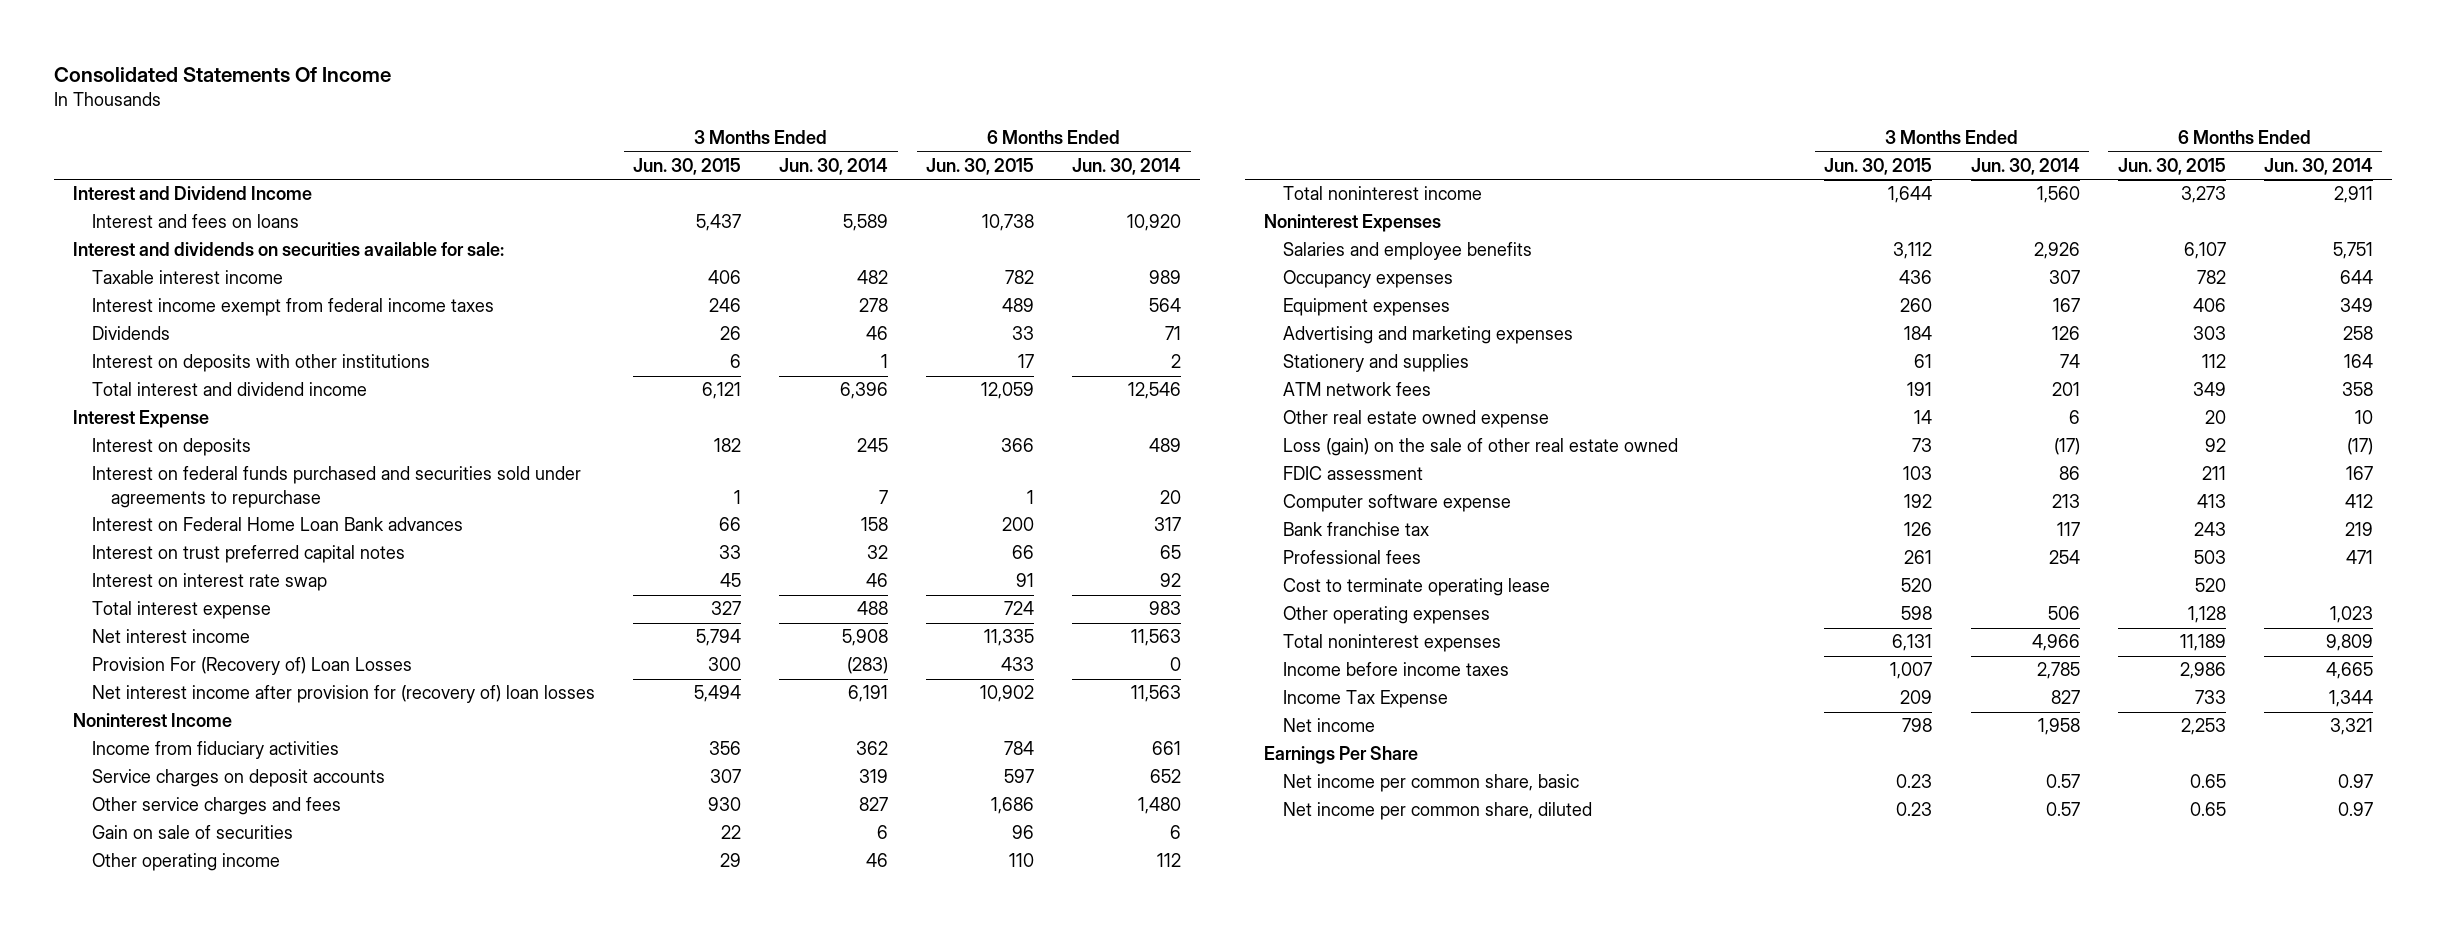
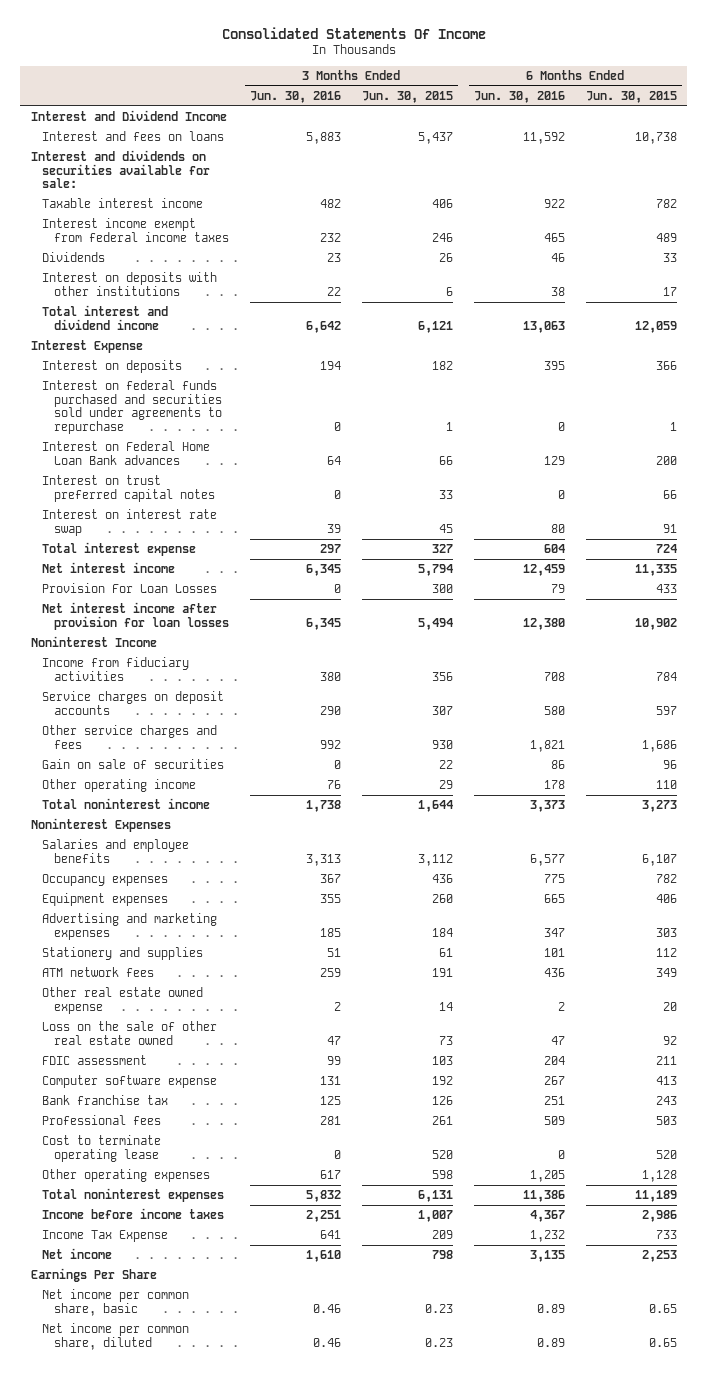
- | 3 Months Ended Jun. 30, 2015 | 3 Months Ended Jun. 30, 2014 | 6 Months Ended Jun. 30, 2015 | 6 Months Ended Jun. 30, 2014
+ | 3 Months Ended Jun. 30, 2016 | 3 Months Ended Jun. 30, 2015 | 6 Months Ended Jun. 30, 2016 | 6 Months Ended Jun. 30, 2015
- Provision For (Recovery of) Loan Losses | 300 | (283) | 433 | 0
- Net interest income after provision for (recovery of) loan losses | 5,494 | 6,191 | 10,902 | 11,563
+ Provision For Loan Losses | 0 | 300 | 79 | 433
+ Net interest income after provision for loan losses | 6,345 | 5,494 | 12,380 | 10,902
- Loss (gain) on the sale of other real estate owned | 73 | (17) | 92 | (17)
+ Loss on the sale of other real estate owned | 47 | 73 | 47 | 92

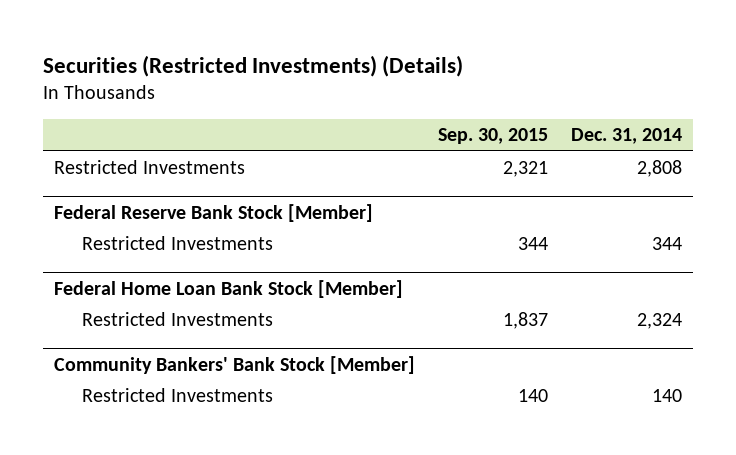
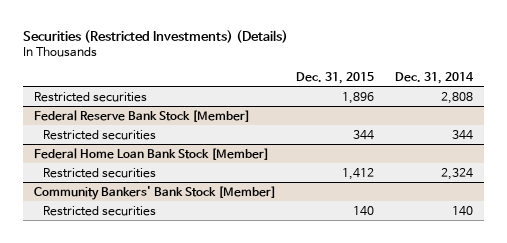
- | Sep. 30, 2015 | Dec. 31, 2014
+ | Dec. 31, 2015 | Dec. 31, 2014
- Restricted Investments | 2,321 | 2,808
+ Restricted securities | 1,896 | 2,808
@ Federal Reserve Bank Stock [Member]
- Restricted Investments | 344 | 344
+ Restricted securities | 344 | 344
@ Federal Home Loan Bank Stock [Member]
- Restricted Investments | 1,837 | 2,324
+ Restricted securities | 1,412 | 2,324
@ Community Bankers' Bank Stock [Member]
- Restricted Investments | 140 | 140
+ Restricted securities | 140 | 140

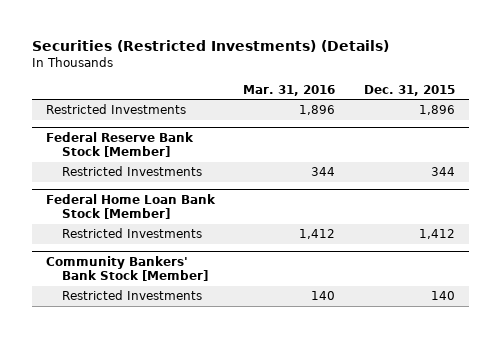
- | Dec. 31, 2015 | Dec. 31, 2014
+ | Mar. 31, 2016 | Dec. 31, 2015
- Restricted securities | 1,896 | 2,808
+ Restricted Investments | 1,896 | 1,896
@ Federal Reserve Bank Stock [Member]
- Restricted securities | 344 | 344
+ Restricted Investments | 344 | 344
@ Federal Home Loan Bank Stock [Member]
- Restricted securities | 1,412 | 2,324
+ Restricted Investments | 1,412 | 1,412
@ Community Bankers' Bank Stock [Member]
- Restricted securities | 140 | 140
+ Restricted Investments | 140 | 140

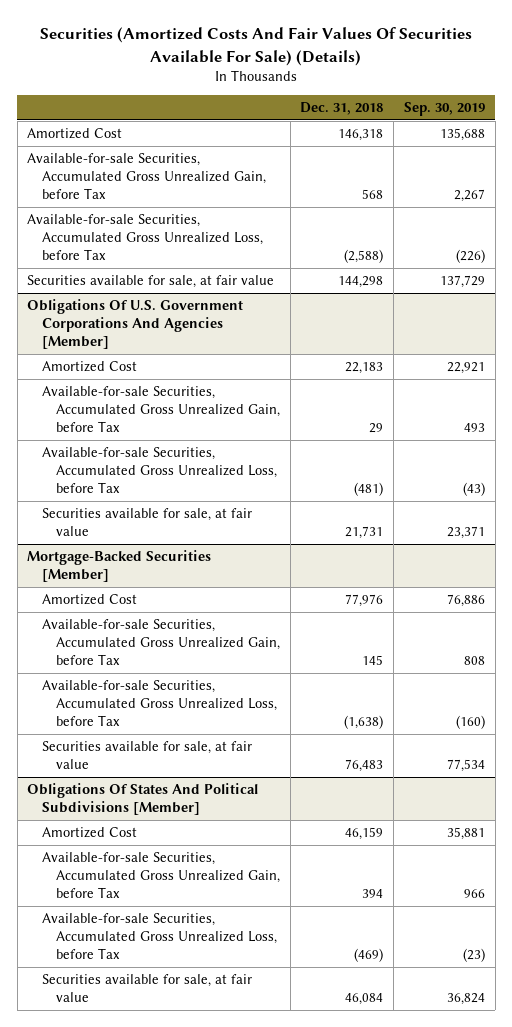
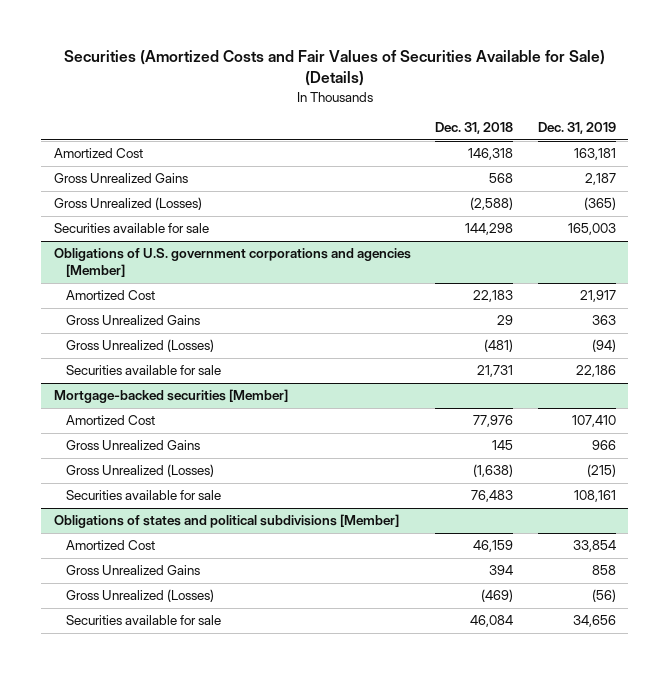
- Securities (Amortized Costs And Fair Values Of Securities Available For Sale) (Details)
+ Securities (Amortized Costs and Fair Values of Securities Available for Sale) (Details)
- | Dec. 31, 2018 | Sep. 30, 2019
+ | Dec. 31, 2018 | Dec. 31, 2019
- Available-for-sale Securities, Accumulated Gross Unrealized Gain, before Tax | 568 | 2,267
- Available-for-sale Securities, Accumulated Gross Unrealized Loss, before Tax | (2,588) | (226)
- Securities available for sale, at fair value | 144,298 | 137,729
- Obligations Of U.S. Government Corporations And Agencies [Member]
+ Gross Unrealized Gains | 568 | 2,187
+ Gross Unrealized (Losses) | (2,588) | (365)
+ Securities available for sale | 144,298 | 165,003
+ Obligations of U.S. government corporations and agencies [Member]
- Available-for-sale Securities, Accumulated Gross Unrealized Gain, before Tax | 29 | 493
- Available-for-sale Securities, Accumulated Gross Unrealized Loss, before Tax | (481) | (43)
- Securities available for sale, at fair value | 21,731 | 23,371
- Mortgage-Backed Securities [Member]
+ Gross Unrealized Gains | 29 | 363
+ Gross Unrealized (Losses) | (481) | (94)
+ Securities available for sale | 21,731 | 22,186
+ Mortgage-backed securities [Member]
- Available-for-sale Securities, Accumulated Gross Unrealized Gain, before Tax | 145 | 808
- Available-for-sale Securities, Accumulated Gross Unrealized Loss, before Tax | (1,638) | (160)
- Securities available for sale, at fair value | 76,483 | 77,534
- Obligations Of States And Political Subdivisions [Member]
+ Gross Unrealized Gains | 145 | 966
+ Gross Unrealized (Losses) | (1,638) | (215)
+ Securities available for sale | 76,483 | 108,161
+ Obligations of states and political subdivisions [Member]
- Available-for-sale Securities, Accumulated Gross Unrealized Gain, before Tax | 394 | 966
- Available-for-sale Securities, Accumulated Gross Unrealized Loss, before Tax | (469) | (23)
- Securities available for sale, at fair value | 46,084 | 36,824
+ Gross Unrealized Gains | 394 | 858
+ Gross Unrealized (Losses) | (469) | (56)
+ Securities available for sale | 46,084 | 34,656

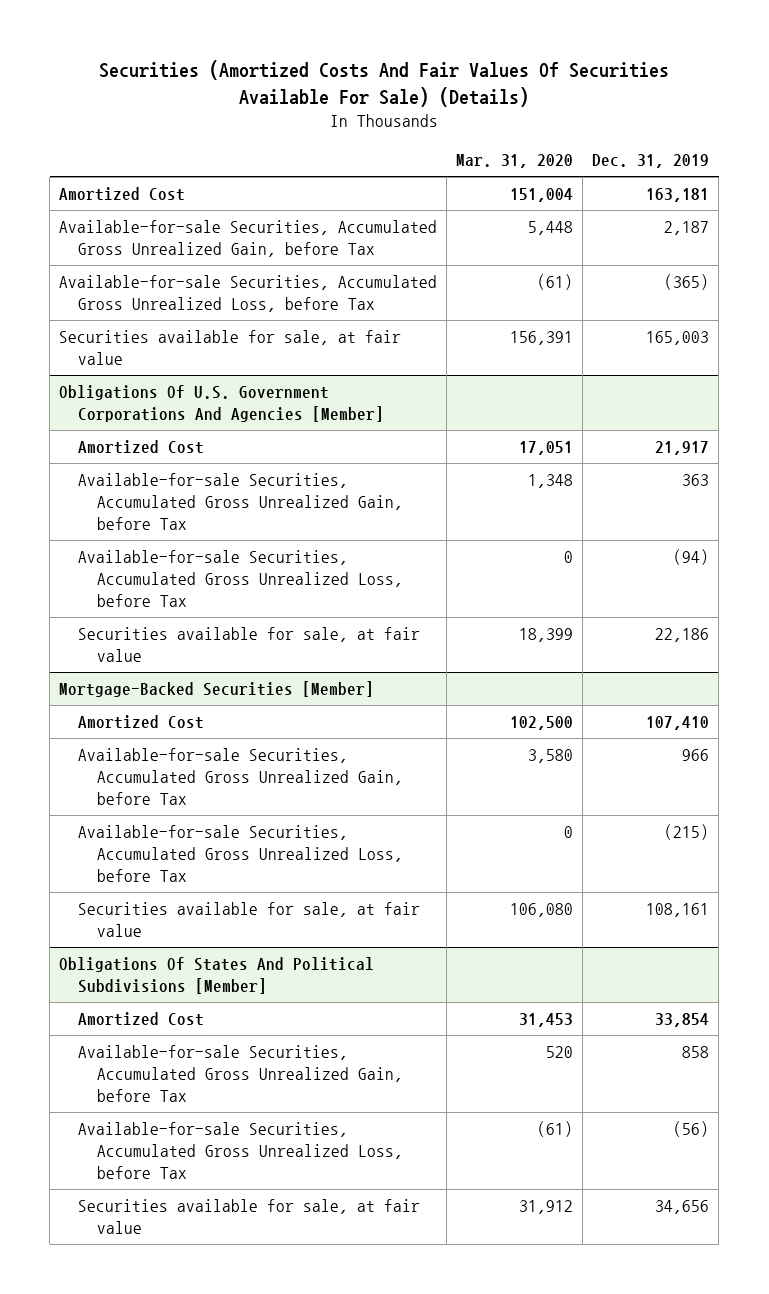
- Securities (Amortized Costs and Fair Values of Securities Available for Sale) (Details)
+ Securities (Amortized Costs And Fair Values Of Securities Available For Sale) (Details)
- | Dec. 31, 2018 | Dec. 31, 2019
+ | Mar. 31, 2020 | Dec. 31, 2019
- Gross Unrealized Gains | 568 | 2,187
- Gross Unrealized (Losses) | (2,588) | (365)
- Securities available for sale | 144,298 | 165,003
- Obligations of U.S. government corporations and agencies [Member]
+ Available-for-sale Securities, Accumulated Gross Unrealized Gain, before Tax | 5,448 | 2,187
+ Available-for-sale Securities, Accumulated Gross Unrealized Loss, before Tax | (61) | (365)
+ Securities available for sale, at fair value | 156,391 | 165,003
+ Obligations Of U.S. Government Corporations And Agencies [Member]
- Gross Unrealized Gains | 29 | 363
- Gross Unrealized (Losses) | (481) | (94)
- Securities available for sale | 21,731 | 22,186
- Mortgage-backed securities [Member]
+ Available-for-sale Securities, Accumulated Gross Unrealized Gain, before Tax | 1,348 | 363
+ Available-for-sale Securities, Accumulated Gross Unrealized Loss, before Tax | 0 | (94)
+ Securities available for sale, at fair value | 18,399 | 22,186
+ Mortgage-Backed Securities [Member]
- Gross Unrealized Gains | 145 | 966
- Gross Unrealized (Losses) | (1,638) | (215)
- Securities available for sale | 76,483 | 108,161
- Obligations of states and political subdivisions [Member]
+ Available-for-sale Securities, Accumulated Gross Unrealized Gain, before Tax | 3,580 | 966
+ Available-for-sale Securities, Accumulated Gross Unrealized Loss, before Tax | 0 | (215)
+ Securities available for sale, at fair value | 106,080 | 108,161
+ Obligations Of States And Political Subdivisions [Member]
- Gross Unrealized Gains | 394 | 858
- Gross Unrealized (Losses) | (469) | (56)
- Securities available for sale | 46,084 | 34,656
+ Available-for-sale Securities, Accumulated Gross Unrealized Gain, before Tax | 520 | 858
+ Available-for-sale Securities, Accumulated Gross Unrealized Loss, before Tax | (61) | (56)
+ Securities available for sale, at fair value | 31,912 | 34,656

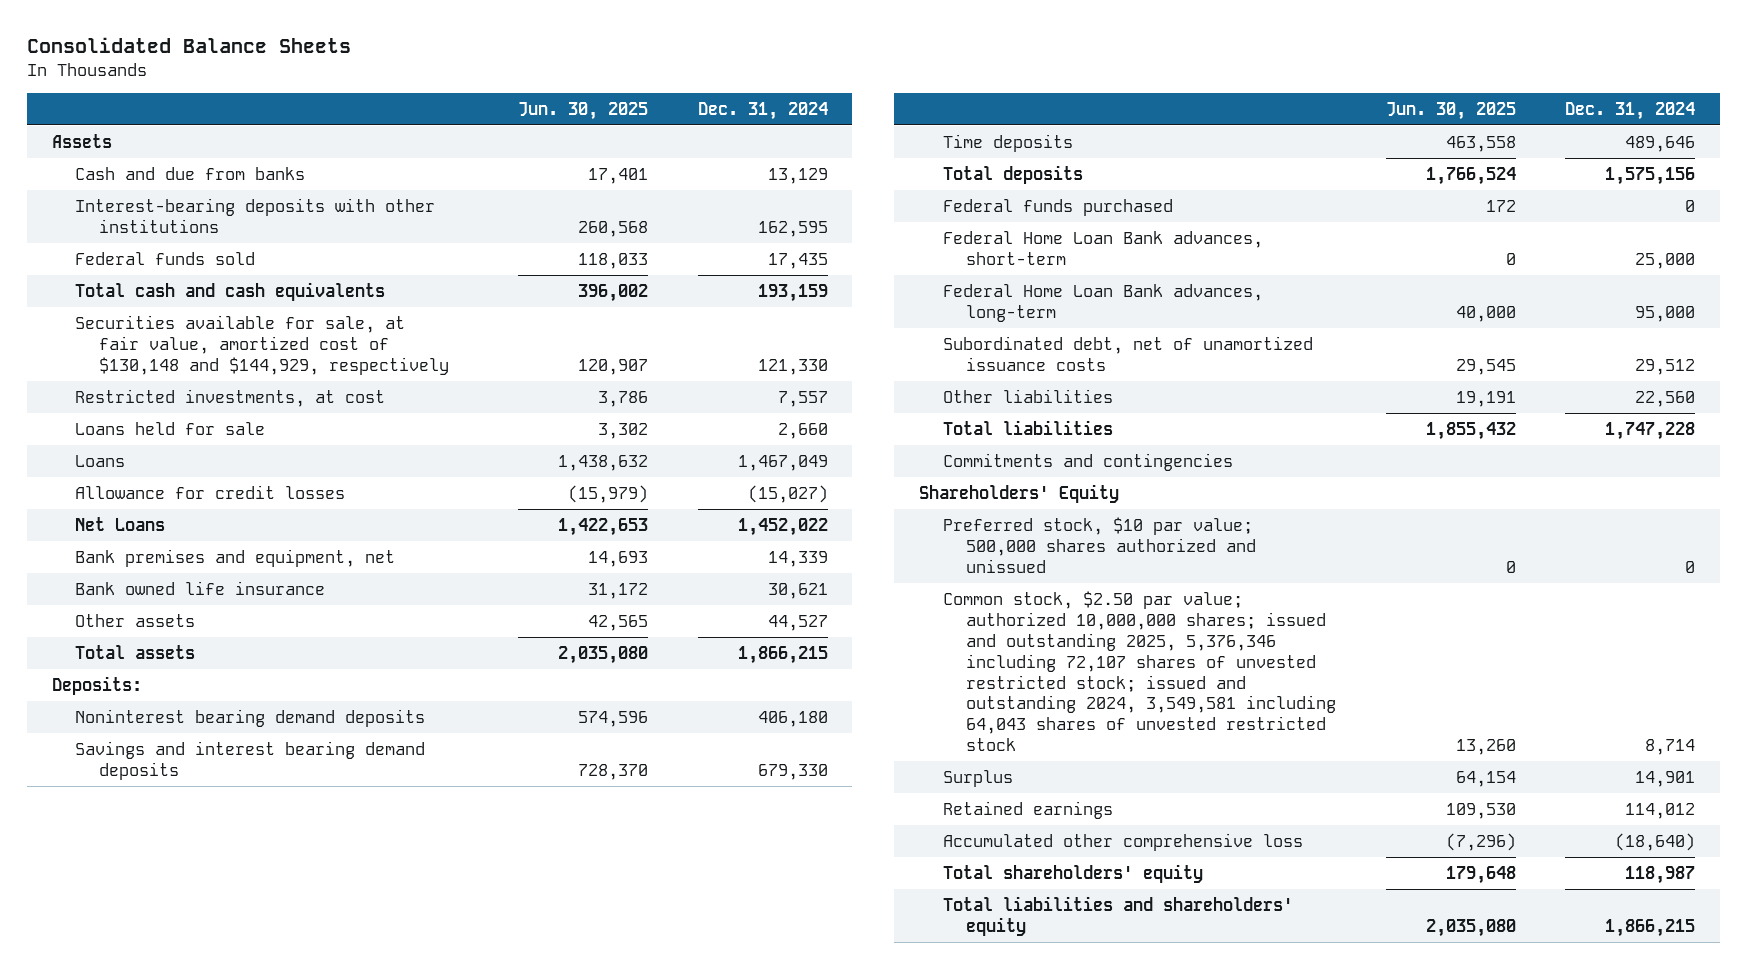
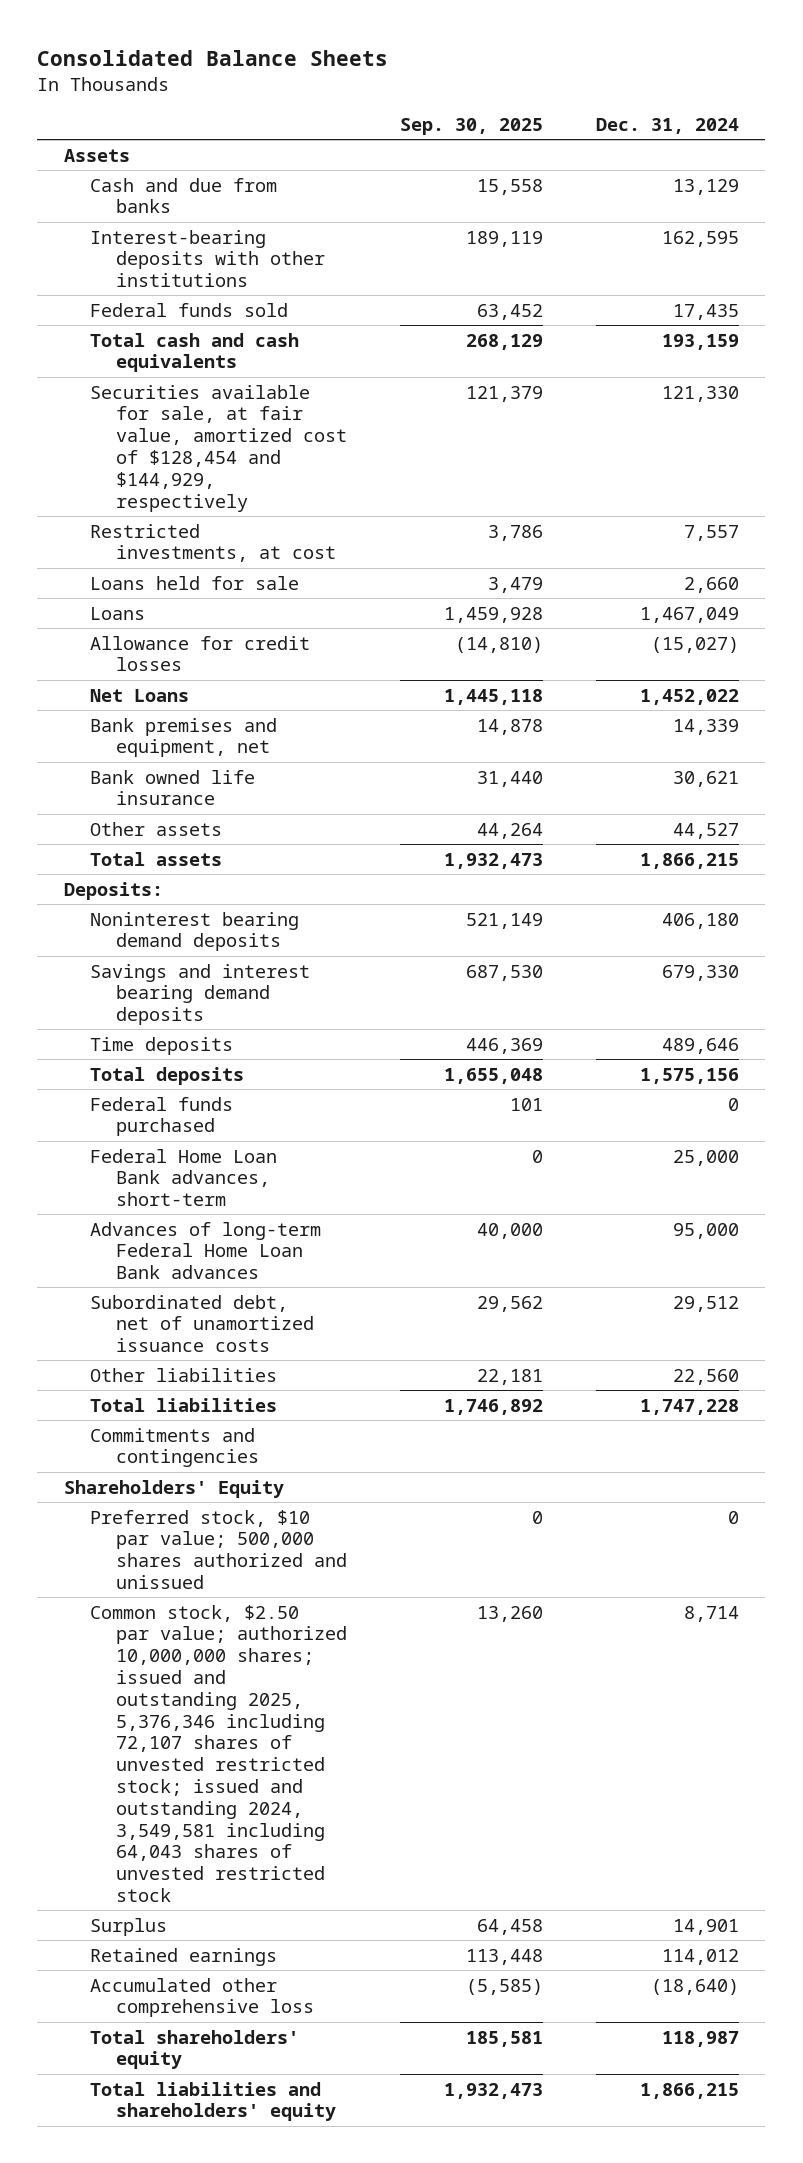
- | Jun. 30, 2025 | Dec. 31, 2024
+ | Sep. 30, 2025 | Dec. 31, 2024
- Securities available for sale, at fair value, amortized cost of $130,148 and $144,929, respectively | 120,907 | 121,330
+ Securities available for sale, at fair value, amortized cost of $128,454 and $144,929, respectively | 121,379 | 121,330
- Federal Home Loan Bank advances, long-term | 40,000 | 95,000
+ Advances of long-term Federal Home Loan Bank advances | 40,000 | 95,000

